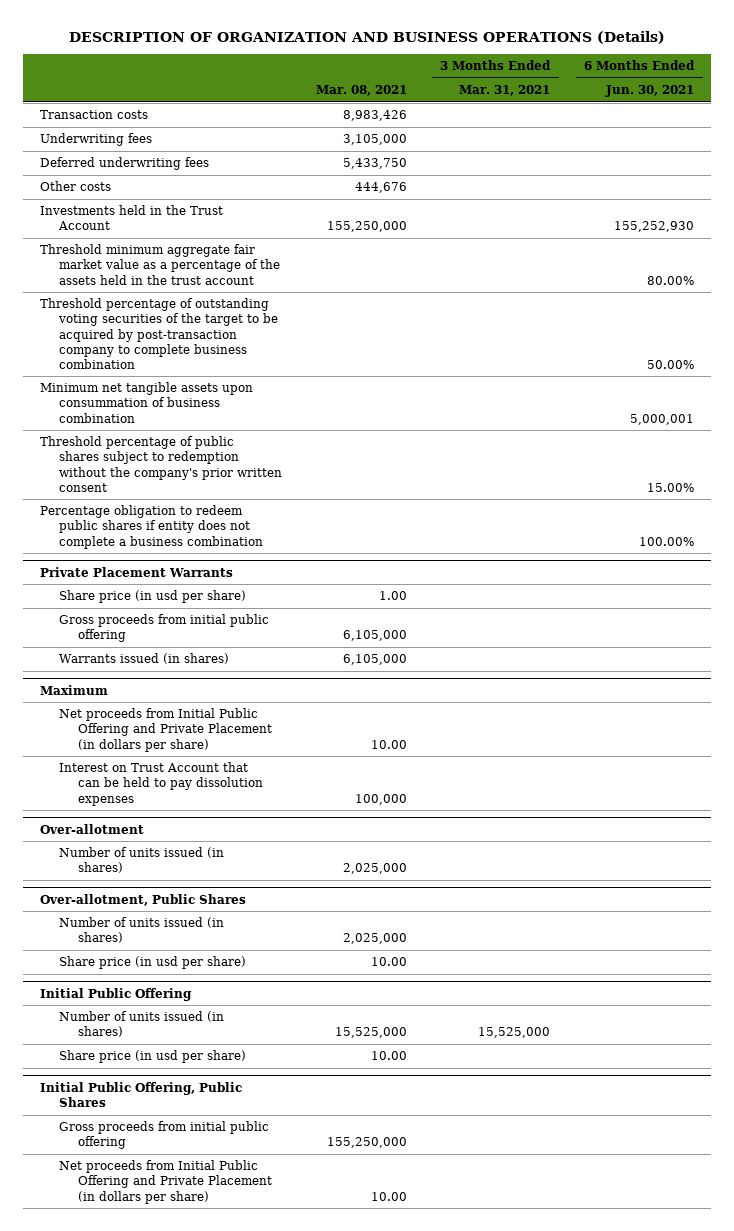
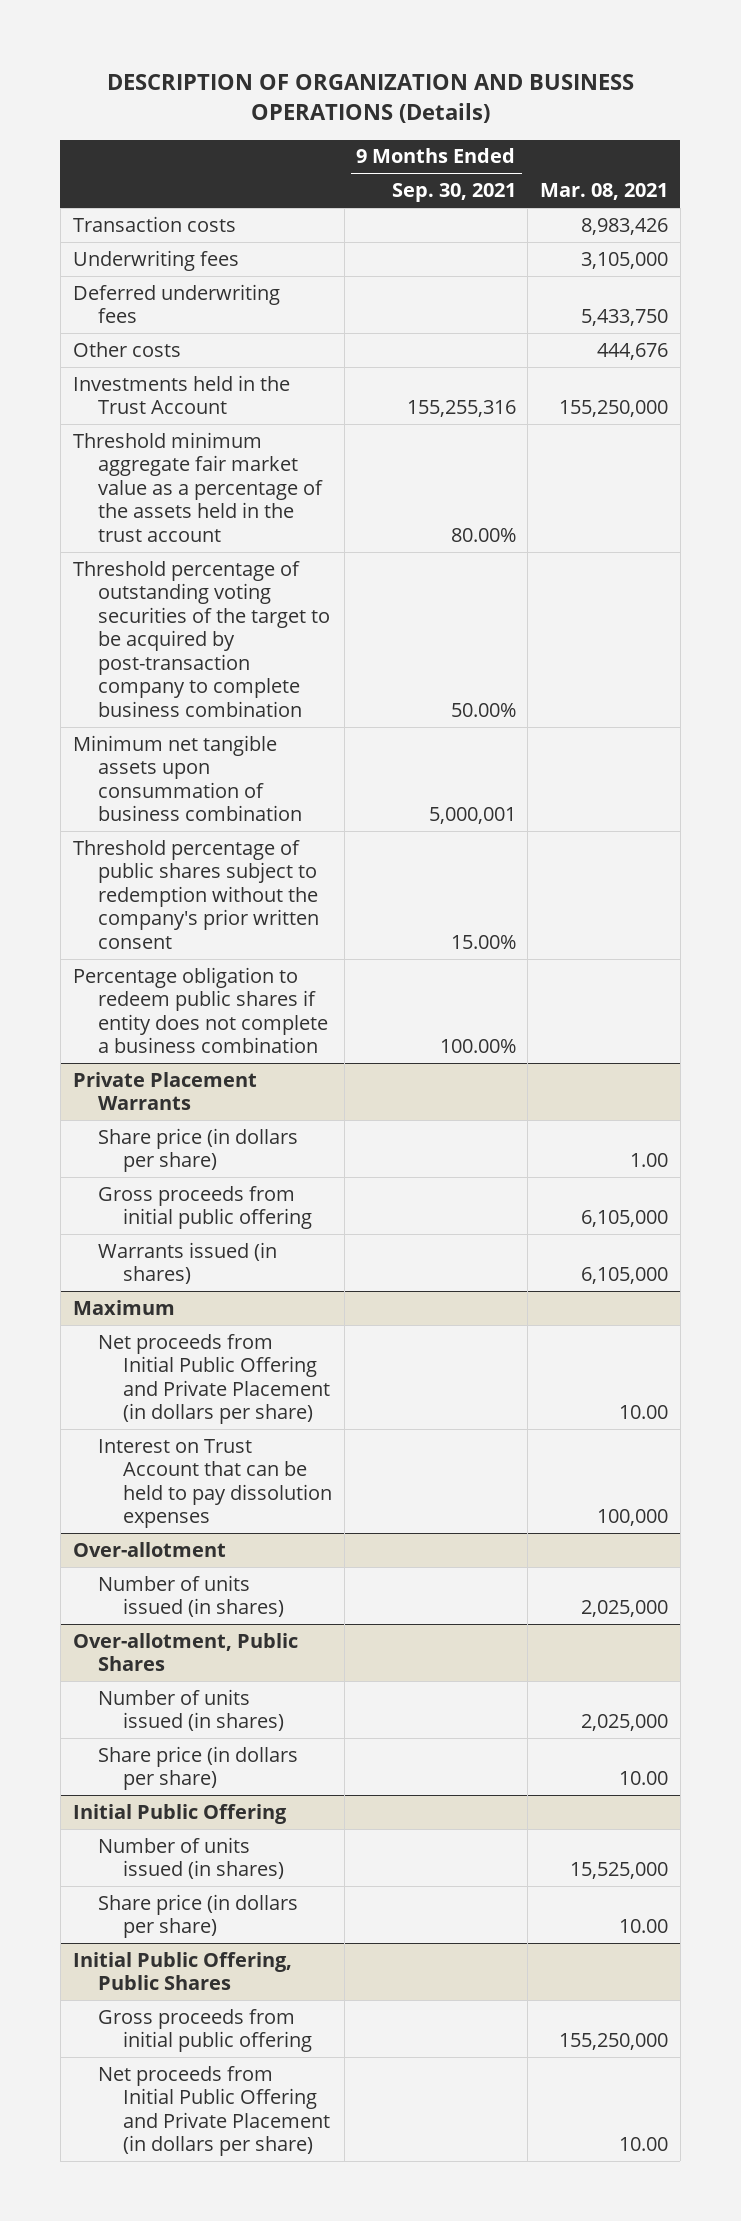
- | Mar. 08, 2021 | 3 Months Ended Mar. 31, 2021 | 6 Months Ended Jun. 30, 2021
+ | 9 Months Ended Sep. 30, 2021 | Mar. 08, 2021
@ Private Placement Warrants
- Share price (in usd per share) | 1.00 | |
+ Share price (in dollars per share) | | 1.00
@ Over-allotment, Public Shares
- Share price (in usd per share) | 10.00 | |
+ Share price (in dollars per share) | | 10.00
@ Initial Public Offering
- Share price (in usd per share) | 10.00 | |
+ Share price (in dollars per share) | | 10.00

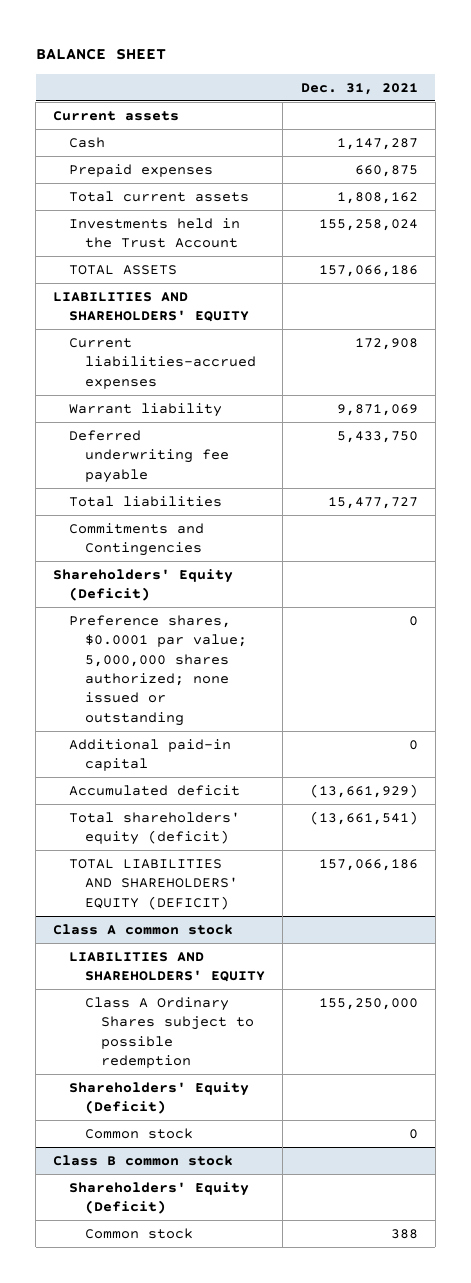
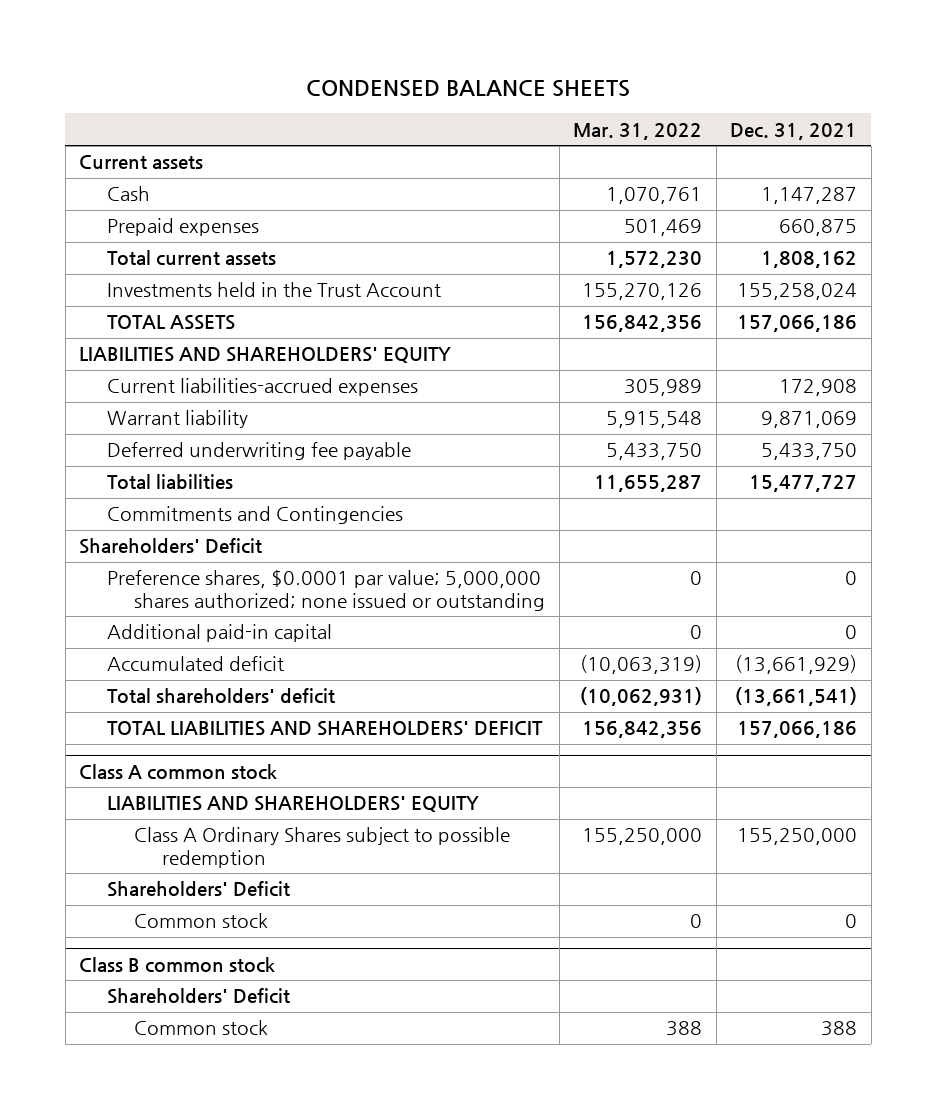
- BALANCE SHEET
+ CONDENSED BALANCE SHEETS
- | Dec. 31, 2021
+ | Mar. 31, 2022 | Dec. 31, 2021
- Shareholders' Equity (Deficit)
+ Shareholders' Deficit
- Total shareholders' equity (deficit) | (13,661,541)
- TOTAL LIABILITIES AND SHAREHOLDERS' EQUITY (DEFICIT) | 157,066,186
+ Total shareholders' deficit | (10,062,931) | (13,661,541)
+ TOTAL LIABILITIES AND SHAREHOLDERS' DEFICIT | 156,842,356 | 157,066,186
@ Class A common stock
- Shareholders' Equity (Deficit)
+ Shareholders' Deficit
@ Class B common stock
- Shareholders' Equity (Deficit)
+ Shareholders' Deficit

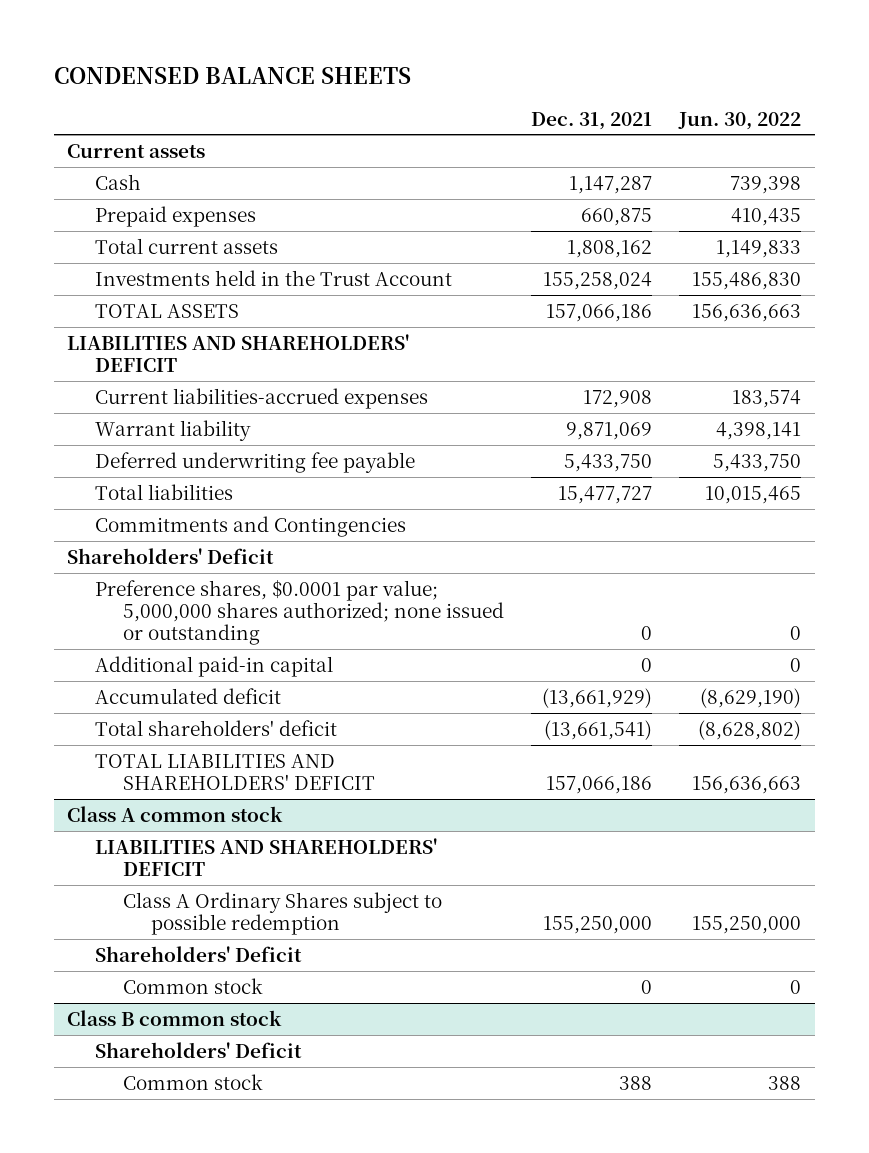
- | Mar. 31, 2022 | Dec. 31, 2021
+ | Dec. 31, 2021 | Jun. 30, 2022
- LIABILITIES AND SHAREHOLDERS' EQUITY
+ LIABILITIES AND SHAREHOLDERS' DEFICIT
@ Class A common stock
- LIABILITIES AND SHAREHOLDERS' EQUITY
+ LIABILITIES AND SHAREHOLDERS' DEFICIT

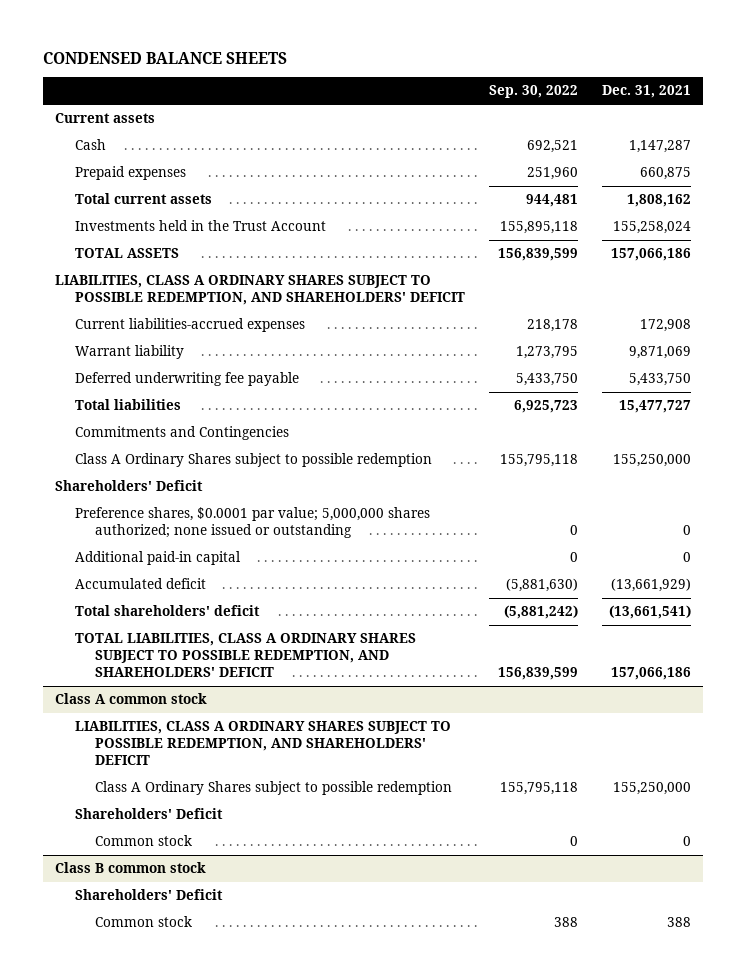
- | Dec. 31, 2021 | Jun. 30, 2022
+ | Sep. 30, 2022 | Dec. 31, 2021
- LIABILITIES AND SHAREHOLDERS' DEFICIT
+ LIABILITIES, CLASS A ORDINARY SHARES SUBJECT TO POSSIBLE REDEMPTION, AND SHAREHOLDERS' DEFICIT
+ Class A Ordinary Shares subject to possible redemption | 155,795,118 | 155,250,000
- TOTAL LIABILITIES AND SHAREHOLDERS' DEFICIT | 157,066,186 | 156,636,663
+ TOTAL LIABILITIES, CLASS A ORDINARY SHARES SUBJECT TO POSSIBLE REDEMPTION, AND SHAREHOLDERS' DEFICIT | 156,839,599 | 157,066,186
@ Class A common stock
- LIABILITIES AND SHAREHOLDERS' DEFICIT
+ LIABILITIES, CLASS A ORDINARY SHARES SUBJECT TO POSSIBLE REDEMPTION, AND SHAREHOLDERS' DEFICIT

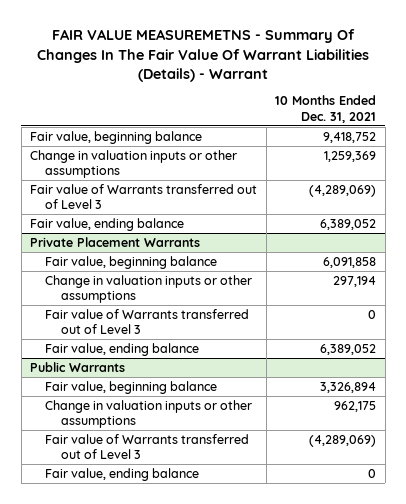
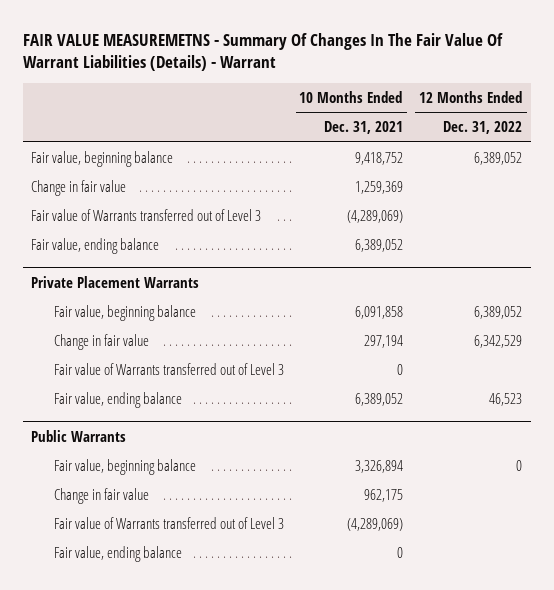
- | 10 Months Ended Dec. 31, 2021
+ | 10 Months Ended Dec. 31, 2021 | 12 Months Ended Dec. 31, 2022
- Change in valuation inputs or other assumptions | 1,259,369
+ Change in fair value | 1,259,369 |
@ Private Placement Warrants
- Change in valuation inputs or other assumptions | 297,194
+ Change in fair value | 297,194 | 6,342,529
@ Public Warrants
- Change in valuation inputs or other assumptions | 962,175
+ Change in fair value | 962,175 |

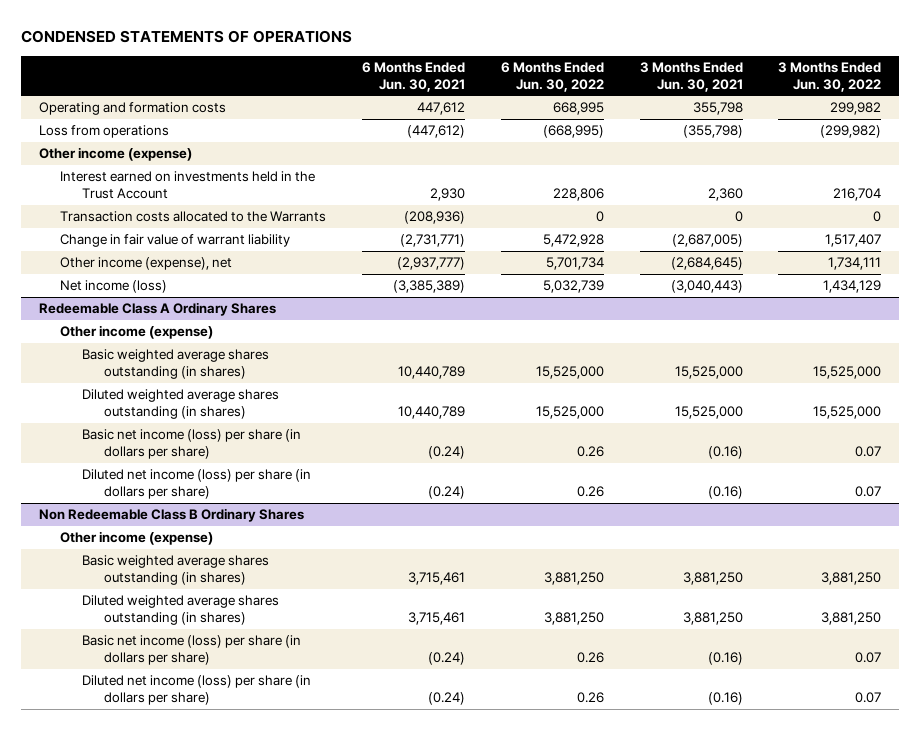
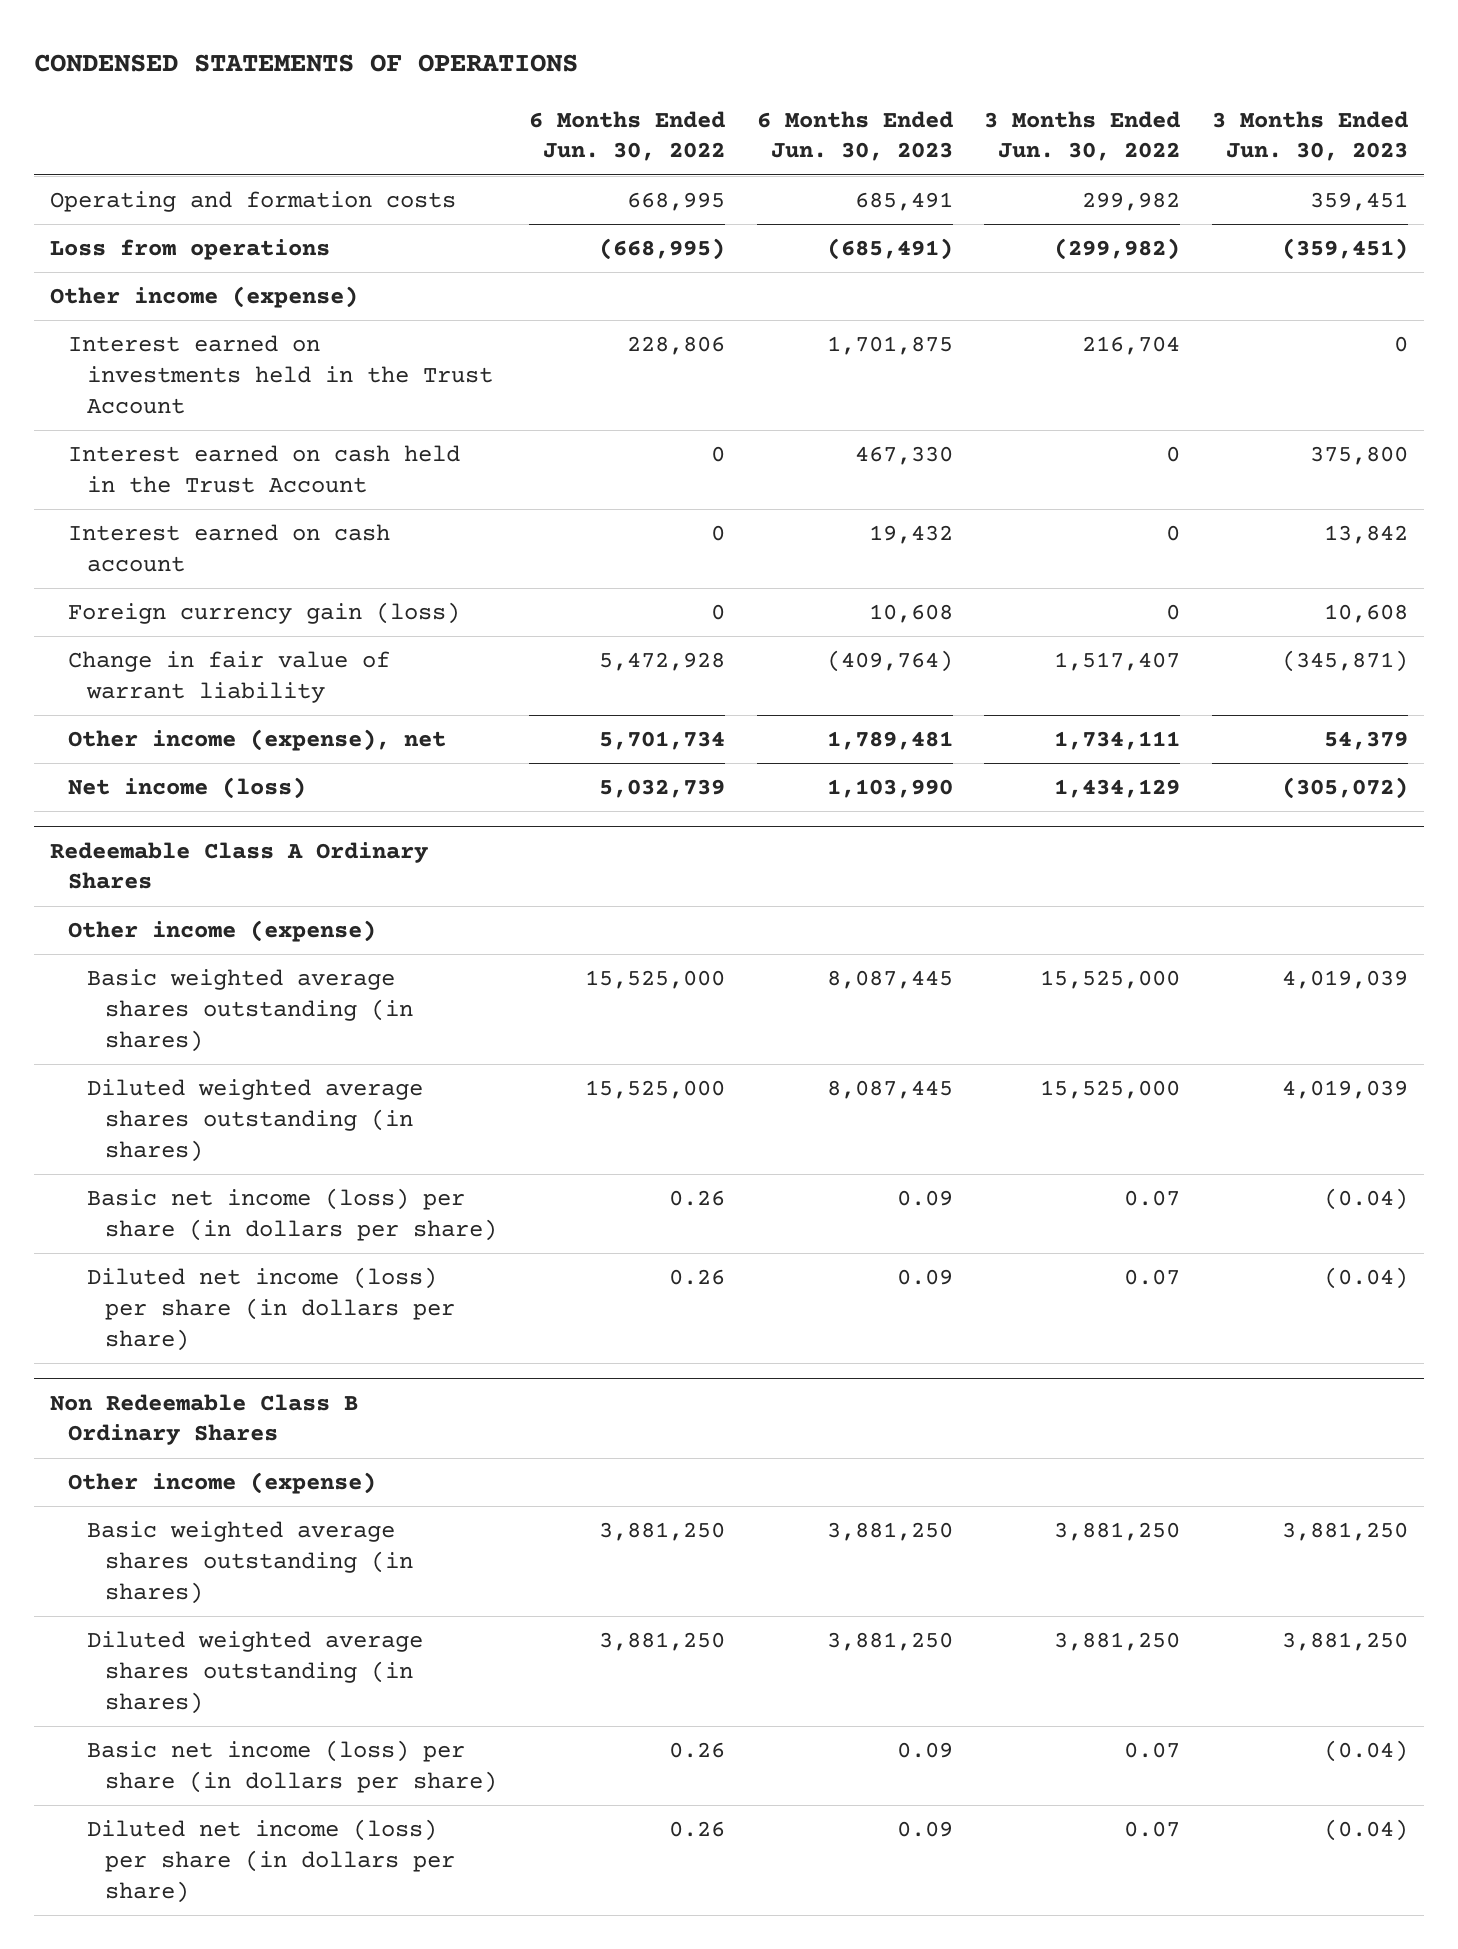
- | 6 Months Ended Jun. 30, 2021 | 6 Months Ended Jun. 30, 2022 | 3 Months Ended Jun. 30, 2021 | 3 Months Ended Jun. 30, 2022
+ | 6 Months Ended Jun. 30, 2022 | 6 Months Ended Jun. 30, 2023 | 3 Months Ended Jun. 30, 2022 | 3 Months Ended Jun. 30, 2023
- Transaction costs allocated to the Warrants | (208,936) | 0 | 0 | 0
+ Interest earned on cash held in the Trust Account | 0 | 467,330 | 0 | 375,800
+ Interest earned on cash account | 0 | 19,432 | 0 | 13,842
+ Foreign currency gain (loss) | 0 | 10,608 | 0 | 10,608

